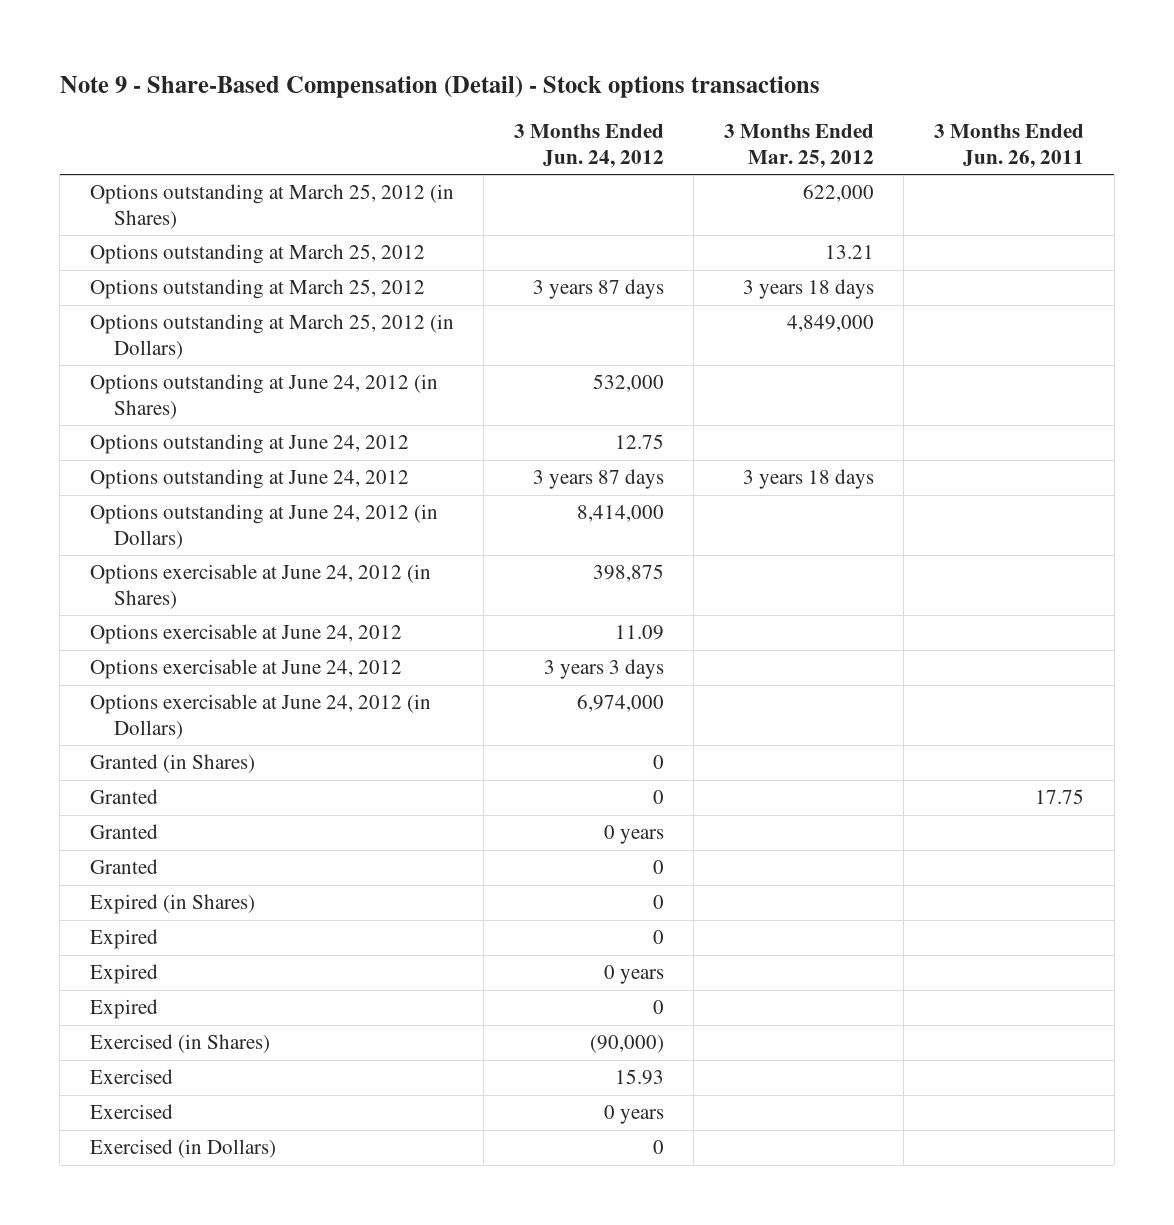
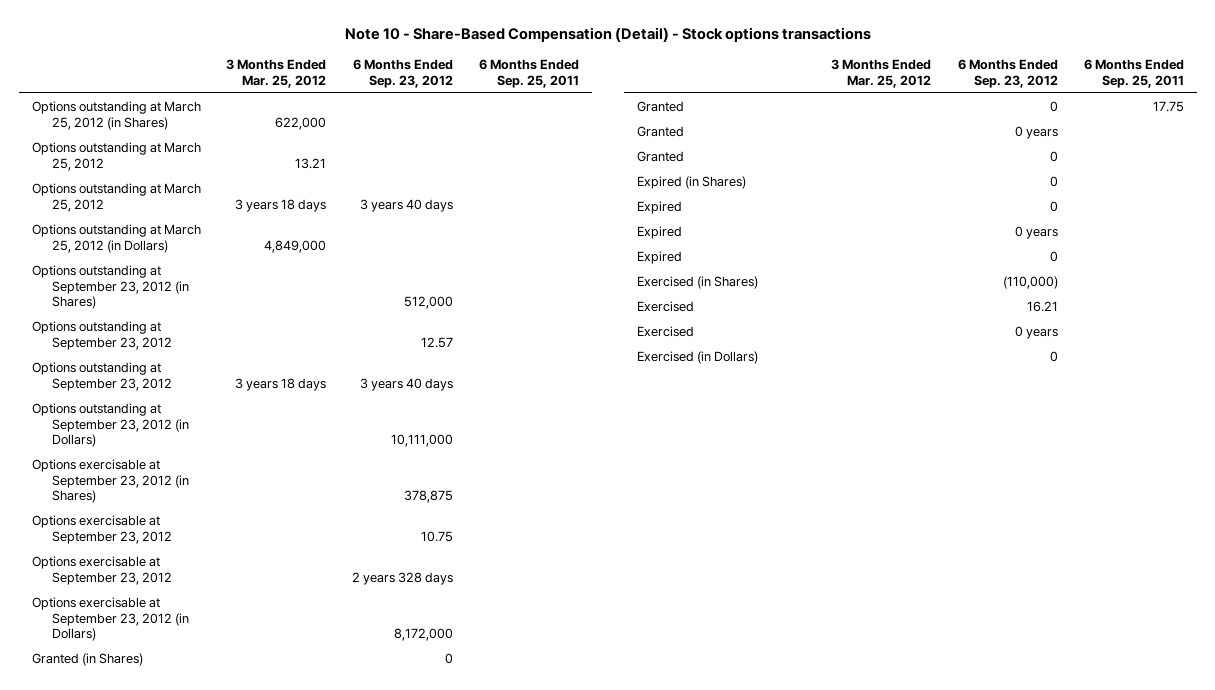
- Note 9 - Share-Based Compensation (Detail) - Stock options transactions
+ Note 10 - Share-Based Compensation (Detail) - Stock options transactions
- | 3 Months Ended Jun. 24, 2012 | 3 Months Ended Mar. 25, 2012 | 3 Months Ended Jun. 26, 2011
+ | 3 Months Ended Mar. 25, 2012 | 6 Months Ended Sep. 23, 2012 | 6 Months Ended Sep. 25, 2011
- Options outstanding at June 24, 2012 (in Shares) | 532,000 | |
- Options outstanding at June 24, 2012 | 12.75 | |
- Options outstanding at June 24, 2012 | 3 years 87 days | 3 years 18 days |
- Options outstanding at June 24, 2012 (in Dollars) | 8,414,000 | |
- Options exercisable at June 24, 2012 (in Shares) | 398,875 | |
- Options exercisable at June 24, 2012 | 11.09 | |
- Options exercisable at June 24, 2012 | 3 years 3 days | |
- Options exercisable at June 24, 2012 (in Dollars) | 6,974,000 | |
+ Options outstanding at September 23, 2012 (in Shares) | | 512,000 |
+ Options outstanding at September 23, 2012 | | 12.57 |
+ Options outstanding at September 23, 2012 | 3 years 18 days | 3 years 40 days |
+ Options outstanding at September 23, 2012 (in Dollars) | | 10,111,000 |
+ Options exercisable at September 23, 2012 (in Shares) | | 378,875 |
+ Options exercisable at September 23, 2012 | | 10.75 |
+ Options exercisable at September 23, 2012 | | 2 years 328 days |
+ Options exercisable at September 23, 2012 (in Dollars) | | 8,172,000 |

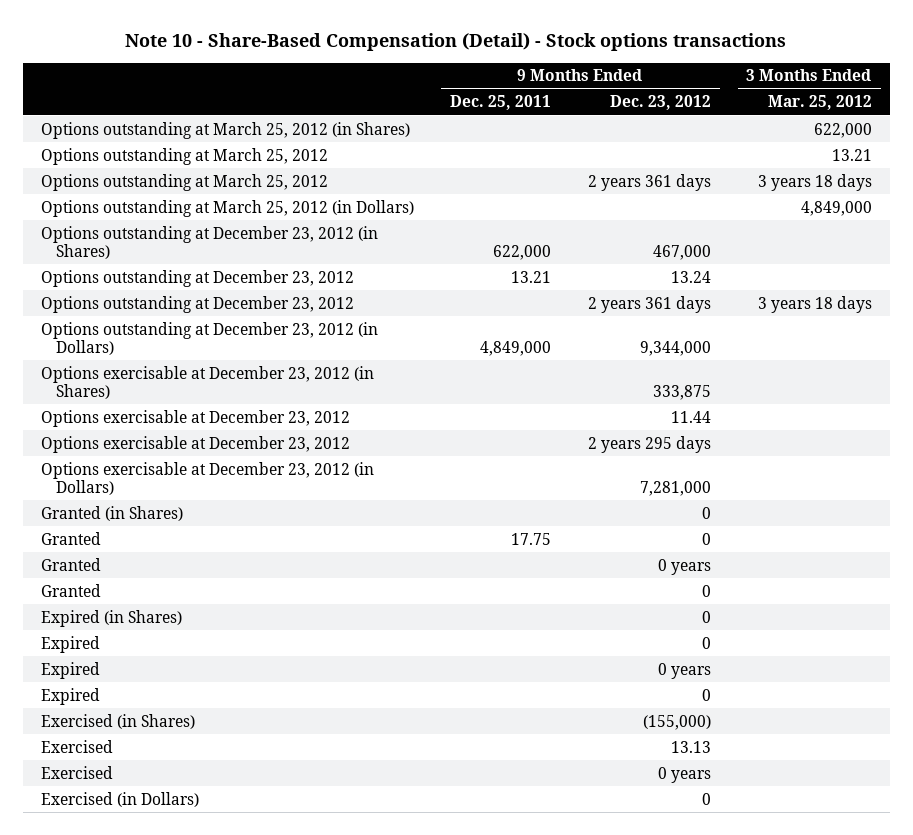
- | 3 Months Ended Mar. 25, 2012 | 6 Months Ended Sep. 23, 2012 | 6 Months Ended Sep. 25, 2011
+ | 9 Months Ended Dec. 25, 2011 | 9 Months Ended Dec. 23, 2012 | 3 Months Ended Mar. 25, 2012
- Options outstanding at September 23, 2012 (in Shares) | | 512,000 |
- Options outstanding at September 23, 2012 | | 12.57 |
- Options outstanding at September 23, 2012 | 3 years 18 days | 3 years 40 days |
- Options outstanding at September 23, 2012 (in Dollars) | | 10,111,000 |
- Options exercisable at September 23, 2012 (in Shares) | | 378,875 |
- Options exercisable at September 23, 2012 | | 10.75 |
- Options exercisable at September 23, 2012 | | 2 years 328 days |
- Options exercisable at September 23, 2012 (in Dollars) | | 8,172,000 |
+ Options outstanding at December 23, 2012 (in Shares) | 622,000 | 467,000 |
+ Options outstanding at December 23, 2012 | 13.21 | 13.24 |
+ Options outstanding at December 23, 2012 | | 2 years 361 days | 3 years 18 days
+ Options outstanding at December 23, 2012 (in Dollars) | 4,849,000 | 9,344,000 |
+ Options exercisable at December 23, 2012 (in Shares) | | 333,875 |
+ Options exercisable at December 23, 2012 | | 11.44 |
+ Options exercisable at December 23, 2012 | | 2 years 295 days |
+ Options exercisable at December 23, 2012 (in Dollars) | | 7,281,000 |

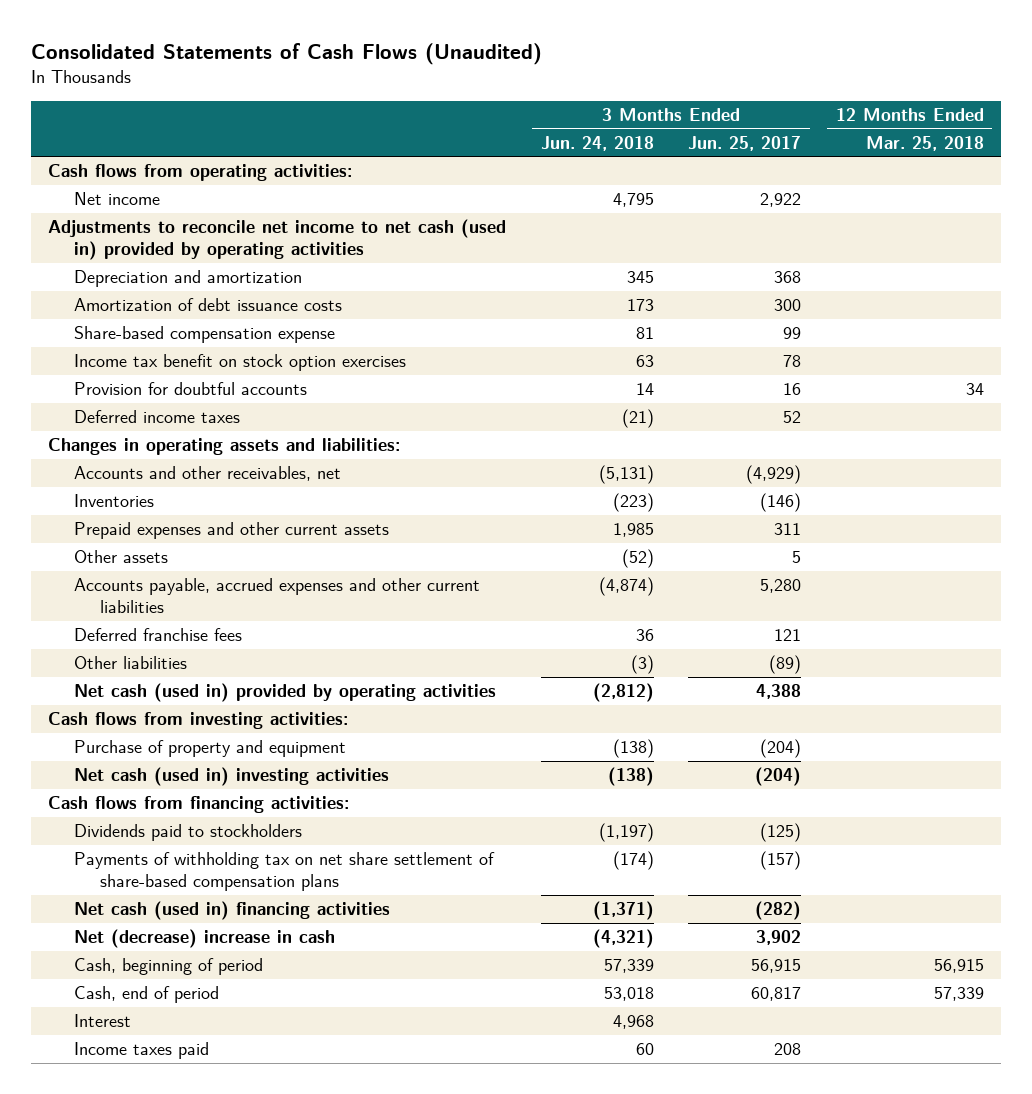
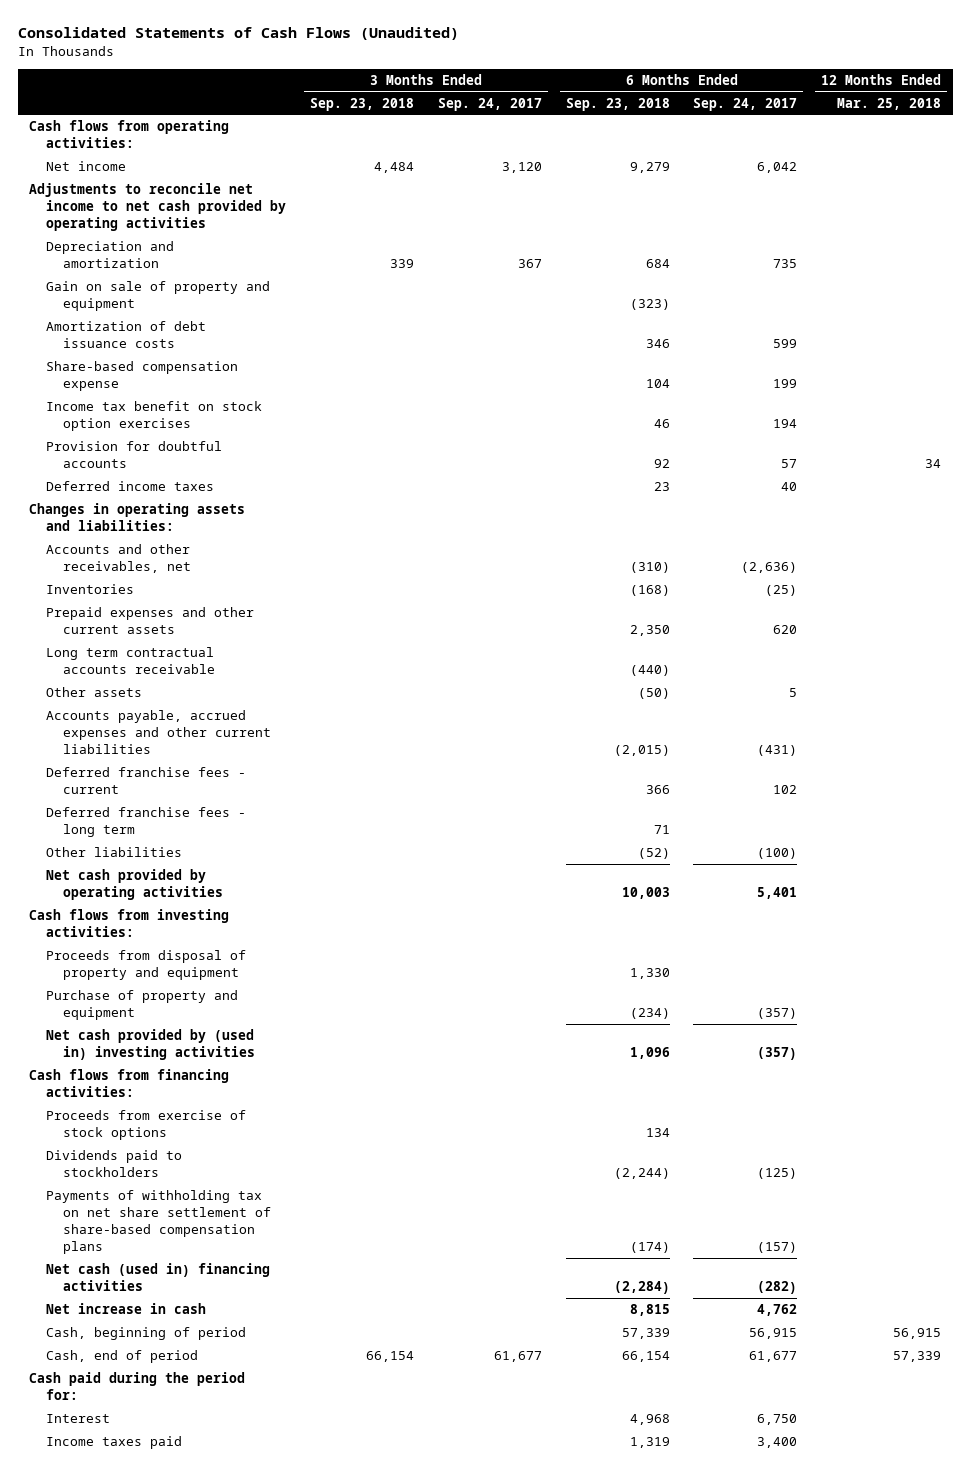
- | 3 Months Ended Jun. 24, 2018 | 3 Months Ended Jun. 25, 2017 | 12 Months Ended Mar. 25, 2018
+ | 3 Months Ended Sep. 23, 2018 | 3 Months Ended Sep. 24, 2017 | 6 Months Ended Sep. 23, 2018 | 6 Months Ended Sep. 24, 2017 | 12 Months Ended Mar. 25, 2018
- Adjustments to reconcile net income to net cash (used in) provided by operating activities
+ Adjustments to reconcile net income to net cash provided by operating activities
+ Gain on sale of property and equipment | | | (323) | |
+ Long term contractual accounts receivable | | | (440) | |
- Deferred franchise fees | 36 | 121 |
+ Deferred franchise fees - current | | | 366 | 102 |
+ Deferred franchise fees - long term | | | 71 | |
- Net cash (used in) provided by operating activities | (2,812) | 4,388 |
+ Net cash provided by operating activities | | | 10,003 | 5,401 |
+ Proceeds from disposal of property and equipment | | | 1,330 | |
- Net cash (used in) investing activities | (138) | (204) |
+ Net cash provided by (used in) investing activities | | | 1,096 | (357) |
+ Proceeds from exercise of stock options | | | 134 | |
- Net (decrease) increase in cash | (4,321) | 3,902 |
+ Net increase in cash | | | 8,815 | 4,762 |
+ Cash paid during the period for:

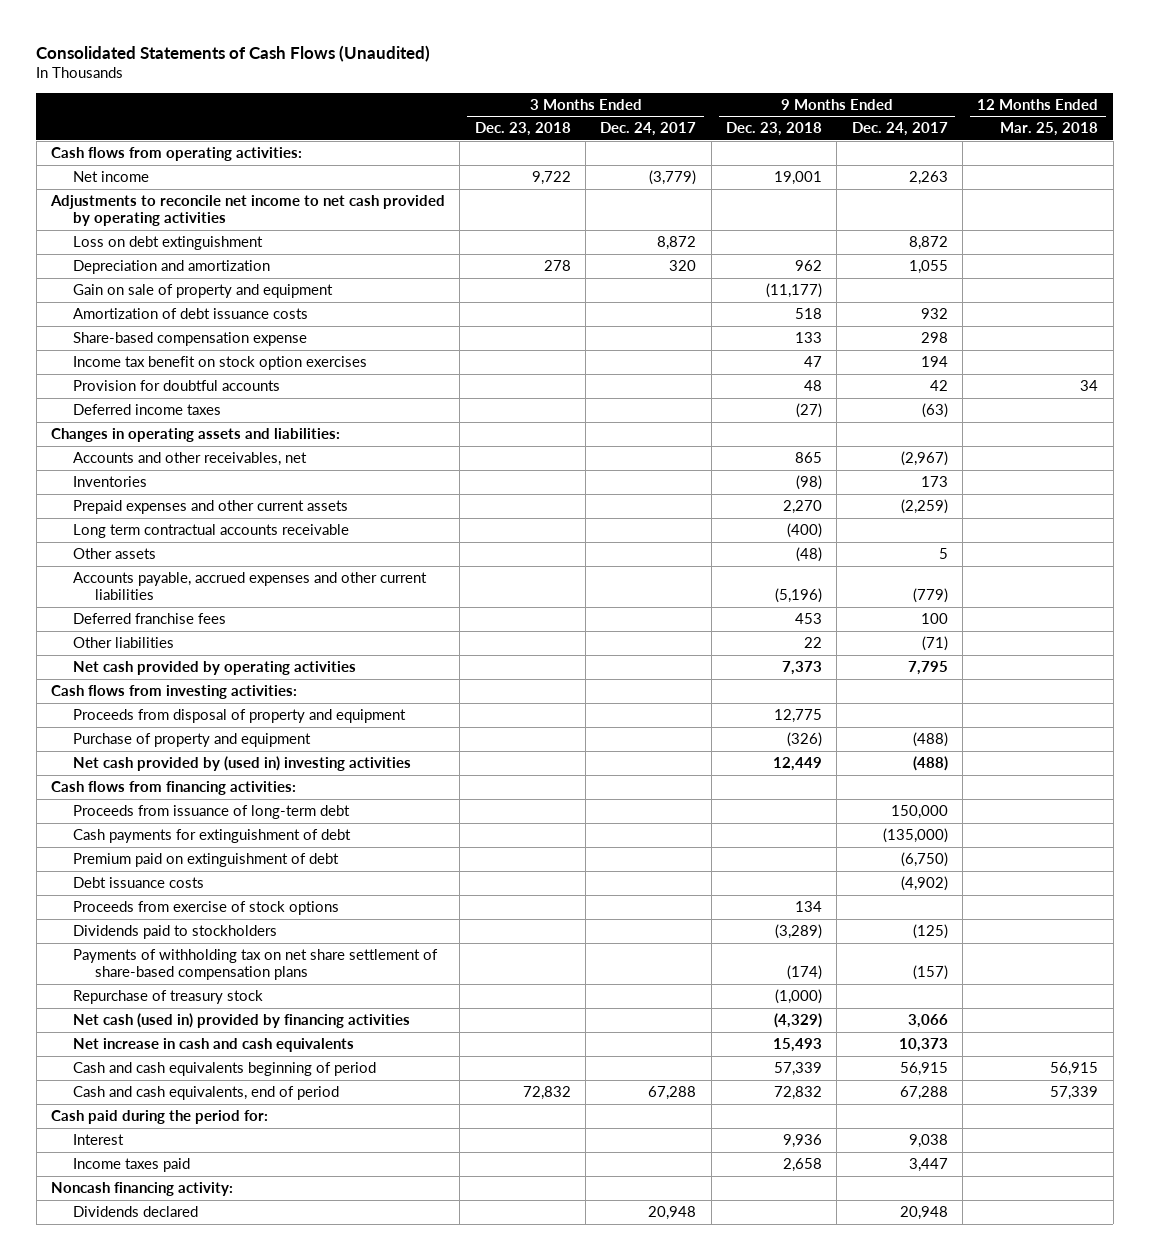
- | 3 Months Ended Sep. 23, 2018 | 3 Months Ended Sep. 24, 2017 | 6 Months Ended Sep. 23, 2018 | 6 Months Ended Sep. 24, 2017 | 12 Months Ended Mar. 25, 2018
+ | 3 Months Ended Dec. 23, 2018 | 3 Months Ended Dec. 24, 2017 | 9 Months Ended Dec. 23, 2018 | 9 Months Ended Dec. 24, 2017 | 12 Months Ended Mar. 25, 2018
+ Loss on debt extinguishment | | 8,872 | | 8,872 |
- Deferred franchise fees - current | | | 366 | 102 |
- Deferred franchise fees - long term | | | 71 | |
+ Deferred franchise fees | | | 453 | 100 |
+ Proceeds from issuance of long-term debt | | | | 150,000 |
+ Cash payments for extinguishment of debt | | | | (135,000) |
+ Premium paid on extinguishment of debt | | | | (6,750) |
+ Debt issuance costs | | | | (4,902) |
- Net cash (used in) financing activities | | | (2,284) | (282) |
- Net increase in cash | | | 8,815 | 4,762 |
- Cash, beginning of period | | | 57,339 | 56,915 | 56,915
- Cash, end of period | 66,154 | 61,677 | 66,154 | 61,677 | 57,339
+ Repurchase of treasury stock | | | (1,000) | |
+ Net cash (used in) provided by financing activities | | | (4,329) | 3,066 |
+ Net increase in cash and cash equivalents | | | 15,493 | 10,373 |
+ Cash and cash equivalents beginning of period | | | 57,339 | 56,915 | 56,915
+ Cash and cash equivalents, end of period | 72,832 | 67,288 | 72,832 | 67,288 | 57,339
+ Noncash financing activity:
+ Dividends declared | | 20,948 | | 20,948 |

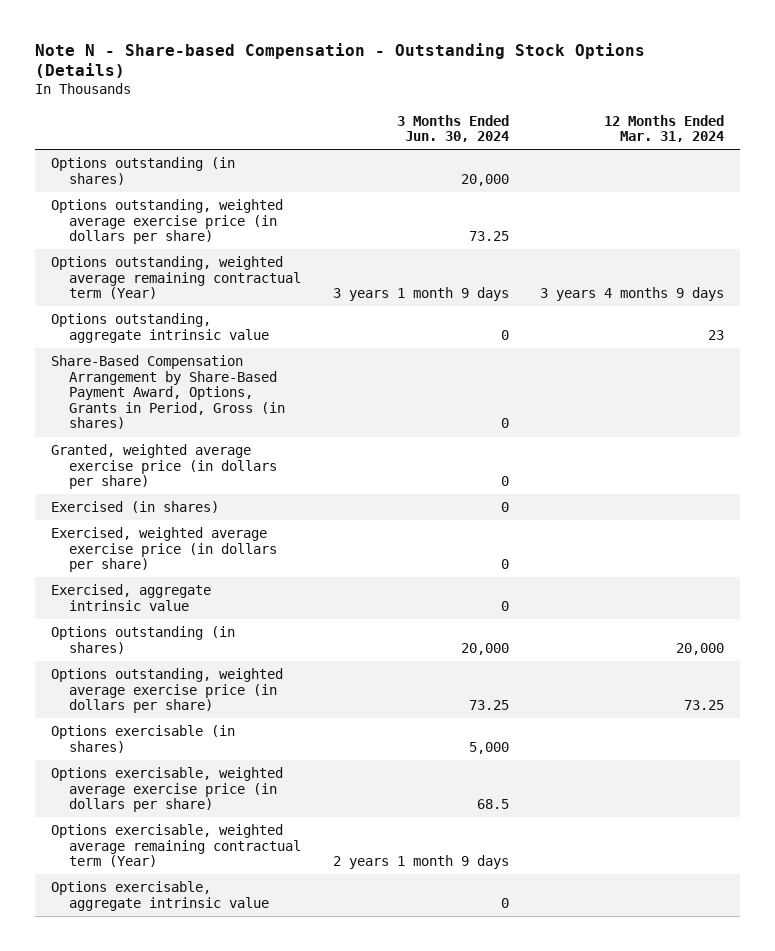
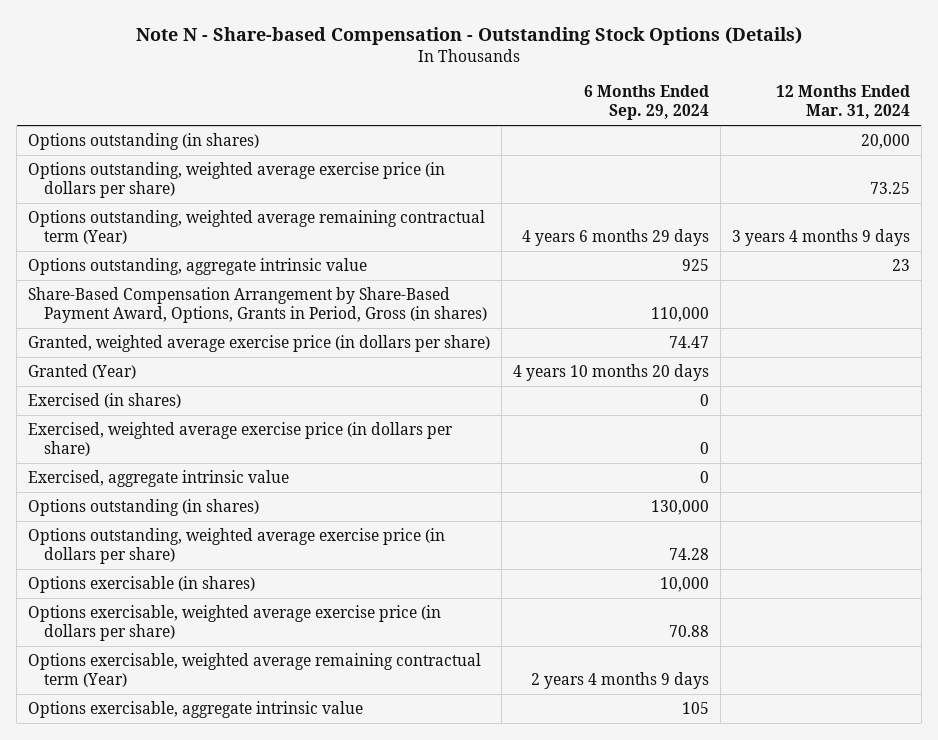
- | 3 Months Ended Jun. 30, 2024 | 12 Months Ended Mar. 31, 2024
+ | 6 Months Ended Sep. 29, 2024 | 12 Months Ended Mar. 31, 2024
moved up: Options outstanding (in shares) | | 20,000
moved up: Options outstanding, weighted average exercise price (in dollars per share) | | 73.25
+ Granted (Year) | 4 years 10 months 20 days |
moved down: Options outstanding (in shares) | 130,000 |
moved down: Options outstanding, weighted average exercise price (in dollars per share) | 74.28 |

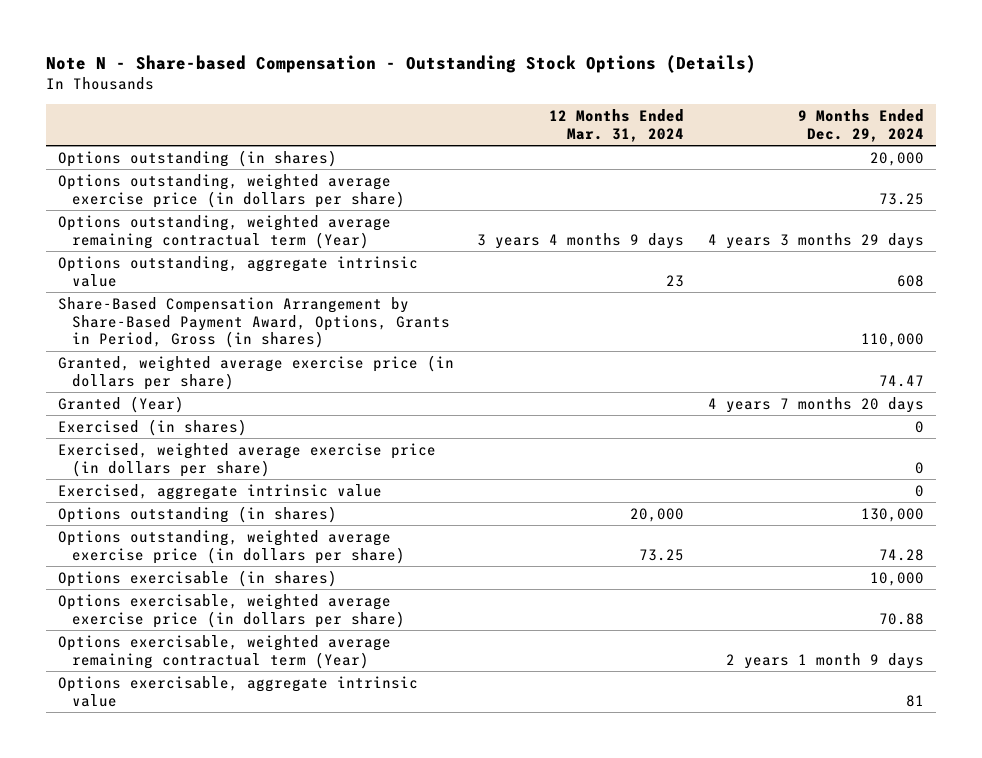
- | 6 Months Ended Sep. 29, 2024 | 12 Months Ended Mar. 31, 2024
+ | 12 Months Ended Mar. 31, 2024 | 9 Months Ended Dec. 29, 2024
moved up: Options outstanding (in shares) | | 20,000
moved up: Options outstanding, weighted average exercise price (in dollars per share) | | 73.25
moved down: Options outstanding (in shares) | 20,000 | 130,000
moved down: Options outstanding, weighted average exercise price (in dollars per share) | 73.25 | 74.28

